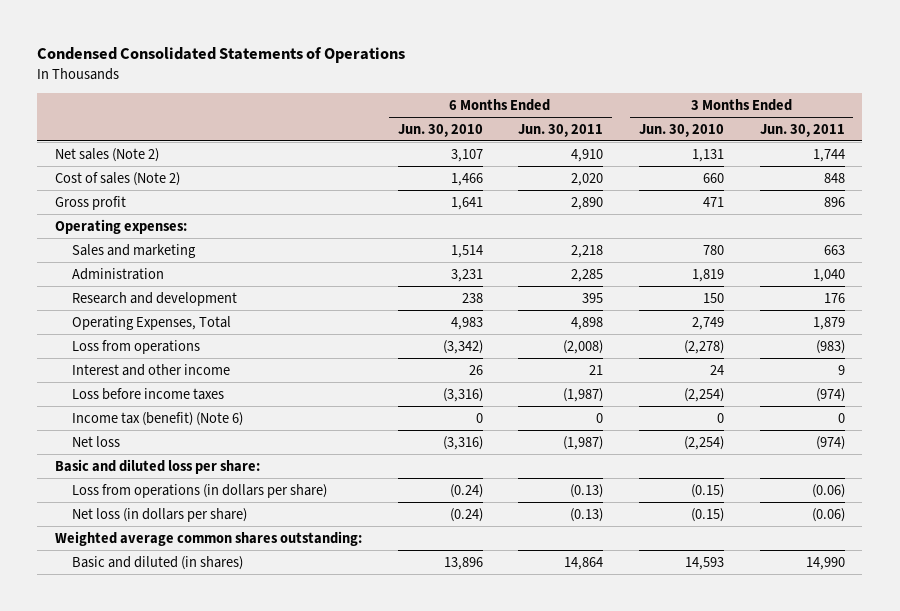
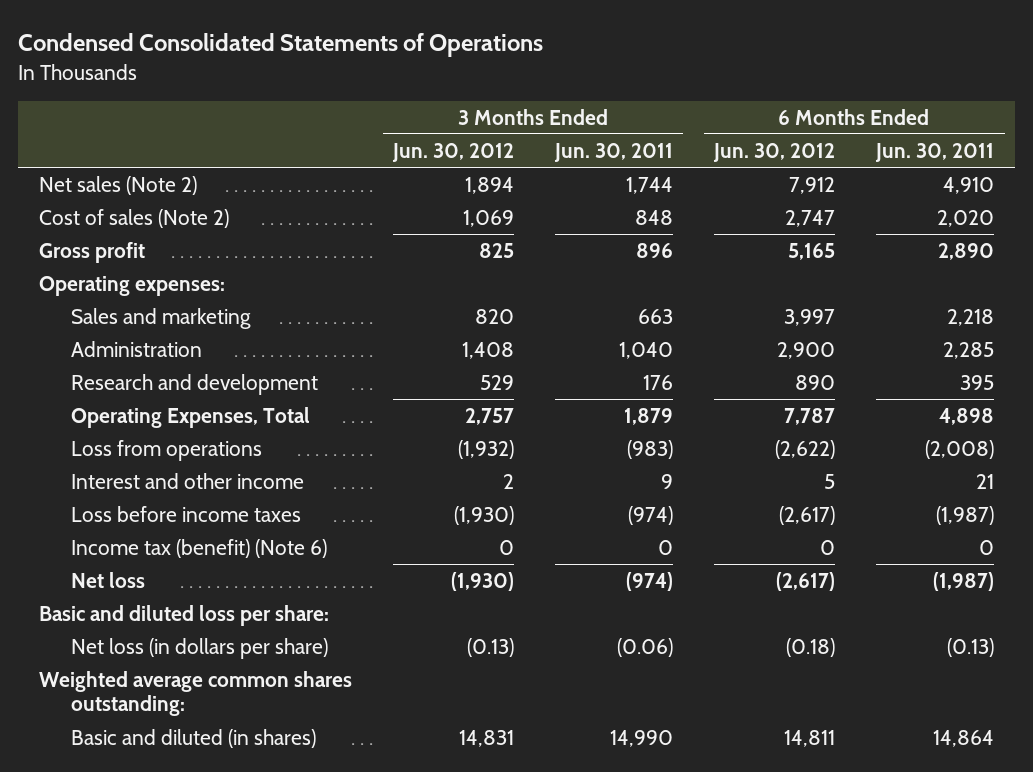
- | 6 Months Ended Jun. 30, 2010 | 6 Months Ended Jun. 30, 2011 | 3 Months Ended Jun. 30, 2010 | 3 Months Ended Jun. 30, 2011
+ | 3 Months Ended Jun. 30, 2012 | 3 Months Ended Jun. 30, 2011 | 6 Months Ended Jun. 30, 2012 | 6 Months Ended Jun. 30, 2011
- Loss from operations (in dollars per share) | (0.24) | (0.13) | (0.15) | (0.06)

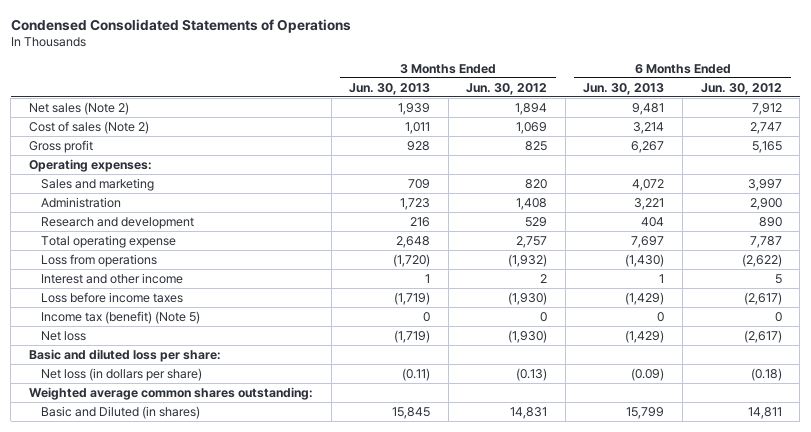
- | 3 Months Ended Jun. 30, 2012 | 3 Months Ended Jun. 30, 2011 | 6 Months Ended Jun. 30, 2012 | 6 Months Ended Jun. 30, 2011
+ | 3 Months Ended Jun. 30, 2013 | 3 Months Ended Jun. 30, 2012 | 6 Months Ended Jun. 30, 2013 | 6 Months Ended Jun. 30, 2012
- Operating Expenses, Total | 2,757 | 1,879 | 7,787 | 4,898
+ Total operating expense | 2,648 | 2,757 | 7,697 | 7,787
- Income tax (benefit) (Note 6) | 0 | 0 | 0 | 0
+ Income tax (benefit) (Note 5) | 0 | 0 | 0 | 0
- Basic and diluted (in shares) | 14,831 | 14,990 | 14,811 | 14,864
+ Basic and Diluted (in shares) | 15,845 | 14,831 | 15,799 | 14,811

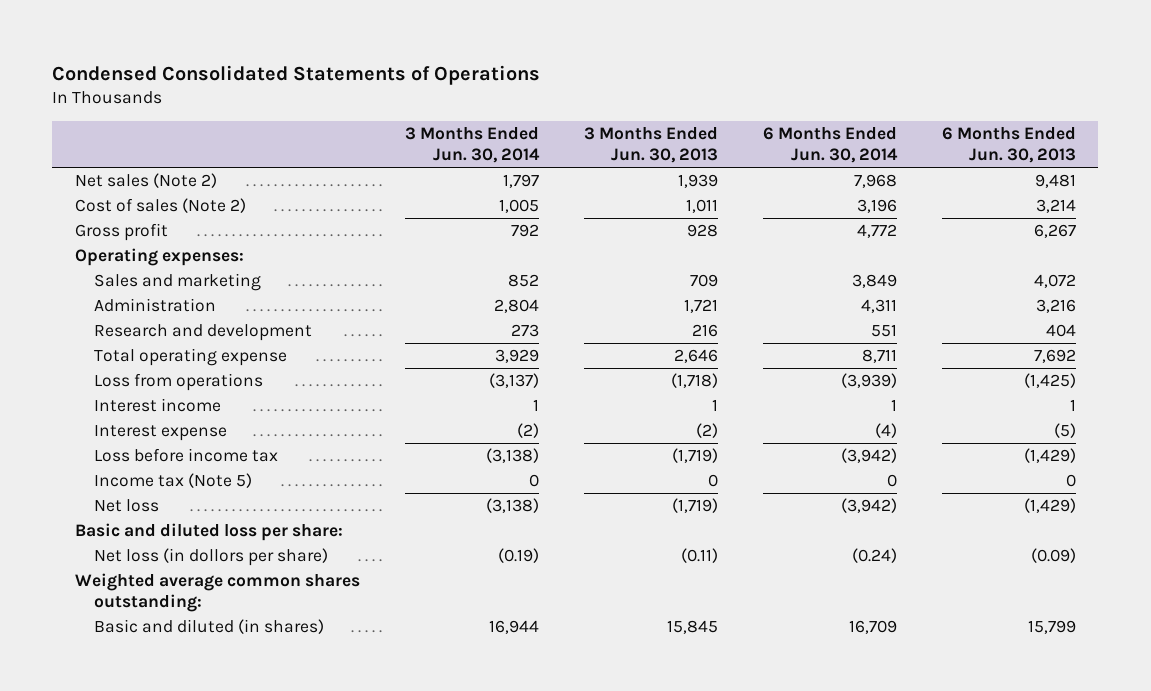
- | 3 Months Ended Jun. 30, 2013 | 3 Months Ended Jun. 30, 2012 | 6 Months Ended Jun. 30, 2013 | 6 Months Ended Jun. 30, 2012
+ | 3 Months Ended Jun. 30, 2014 | 3 Months Ended Jun. 30, 2013 | 6 Months Ended Jun. 30, 2014 | 6 Months Ended Jun. 30, 2013
- Administration | 1,723 | 1,408 | 3,221 | 2,900
+ Administration | 2,804 | 1,721 | 4,311 | 3,216
- Total operating expense | 2,648 | 2,757 | 7,697 | 7,787
- Loss from operations | (1,720) | (1,932) | (1,430) | (2,622)
- Interest and other income | 1 | 2 | 1 | 5
- Loss before income taxes | (1,719) | (1,930) | (1,429) | (2,617)
- Income tax (benefit) (Note 5) | 0 | 0 | 0 | 0
+ Total operating expense | 3,929 | 2,646 | 8,711 | 7,692
+ Loss from operations | (3,137) | (1,718) | (3,939) | (1,425)
+ Interest income | 1 | 1 | 1 | 1
+ Interest expense | (2) | (2) | (4) | (5)
+ Loss before income tax | (3,138) | (1,719) | (3,942) | (1,429)
+ Income tax (Note 5) | 0 | 0 | 0 | 0
- Net loss (in dollars per share) | (0.11) | (0.13) | (0.09) | (0.18)
+ Net loss (in dollors per share) | (0.19) | (0.11) | (0.24) | (0.09)
- Basic and Diluted (in shares) | 15,845 | 14,831 | 15,799 | 14,811
+ Basic and diluted (in shares) | 16,944 | 15,845 | 16,709 | 15,799

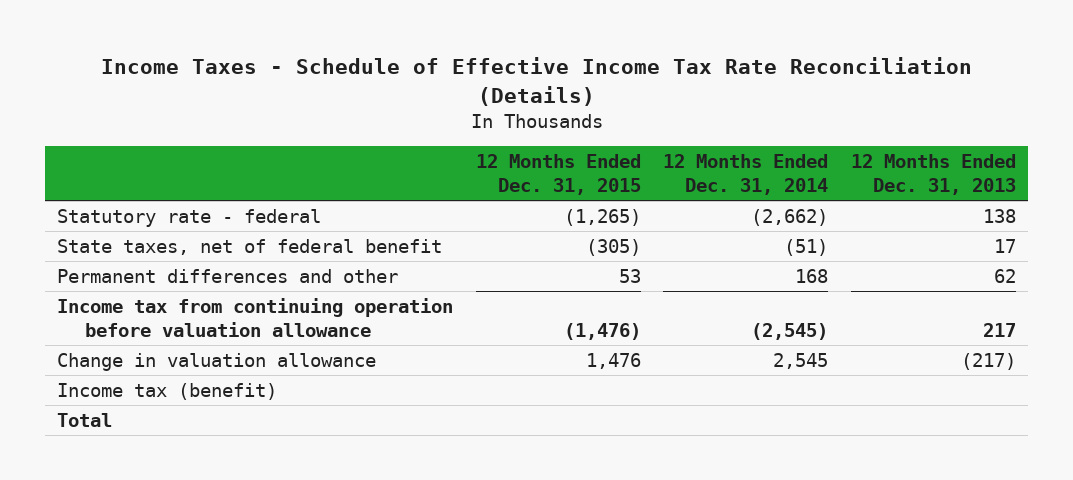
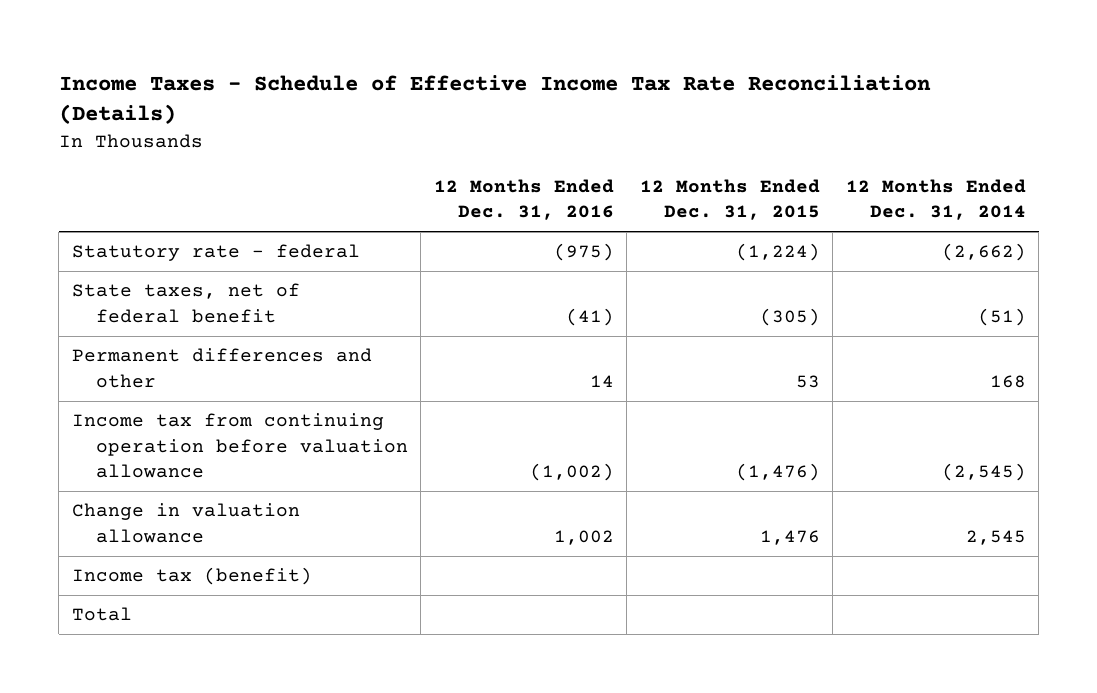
- | 12 Months Ended Dec. 31, 2015 | 12 Months Ended Dec. 31, 2014 | 12 Months Ended Dec. 31, 2013
+ | 12 Months Ended Dec. 31, 2016 | 12 Months Ended Dec. 31, 2015 | 12 Months Ended Dec. 31, 2014
- Statutory rate - federal | (1,265) | (2,662) | 138
+ Statutory rate - federal | (975) | (1,224) | (2,662)

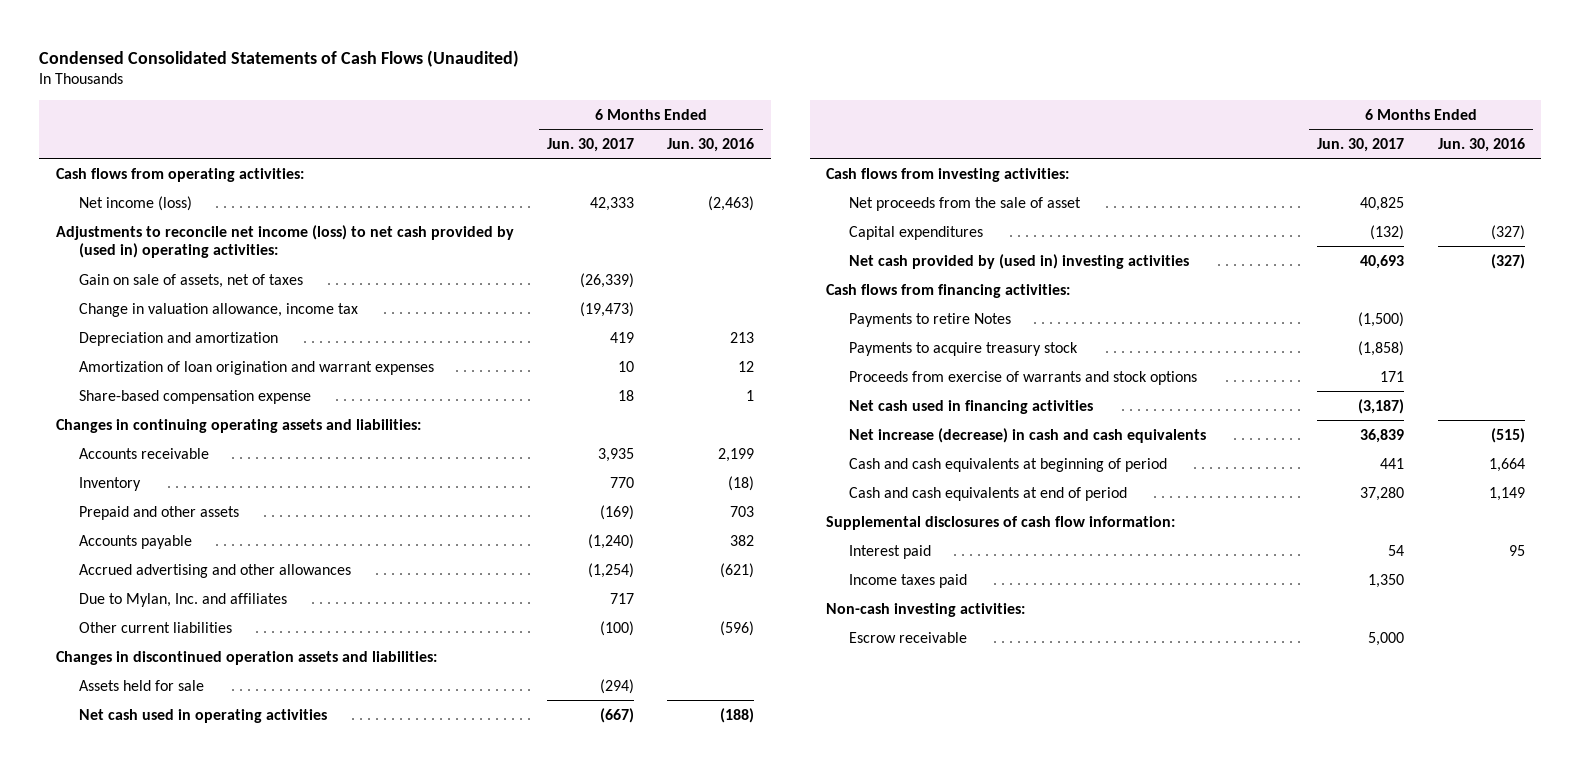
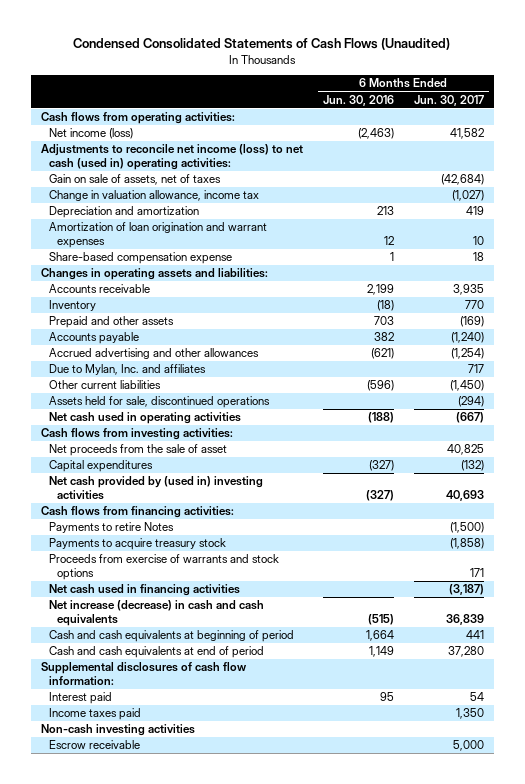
- | 6 Months Ended Jun. 30, 2017 | 6 Months Ended Jun. 30, 2016
+ | 6 Months Ended Jun. 30, 2016 | 6 Months Ended Jun. 30, 2017
- Net income (loss) | 42,333 | (2,463)
- Adjustments to reconcile net income (loss) to net cash provided by (used in) operating activities:
- Gain on sale of assets, net of taxes | (26,339) |
- Change in valuation allowance, income tax | (19,473) |
+ Net income (loss) | (2,463) | 41,582
+ Adjustments to reconcile net income (loss) to net cash (used in) operating activities:
+ Gain on sale of assets, net of taxes | | (42,684)
+ Change in valuation allowance, income tax | | (1,027)
- Changes in continuing operating assets and liabilities:
+ Changes in operating assets and liabilities:
- Other current liabilities | (100) | (596)
- Changes in discontinued operation assets and liabilities:
- Assets held for sale | (294) |
+ Other current liabilities | (596) | (1,450)
+ Assets held for sale, discontinued operations | | (294)
- Non-cash investing activities:
+ Non-cash investing activities

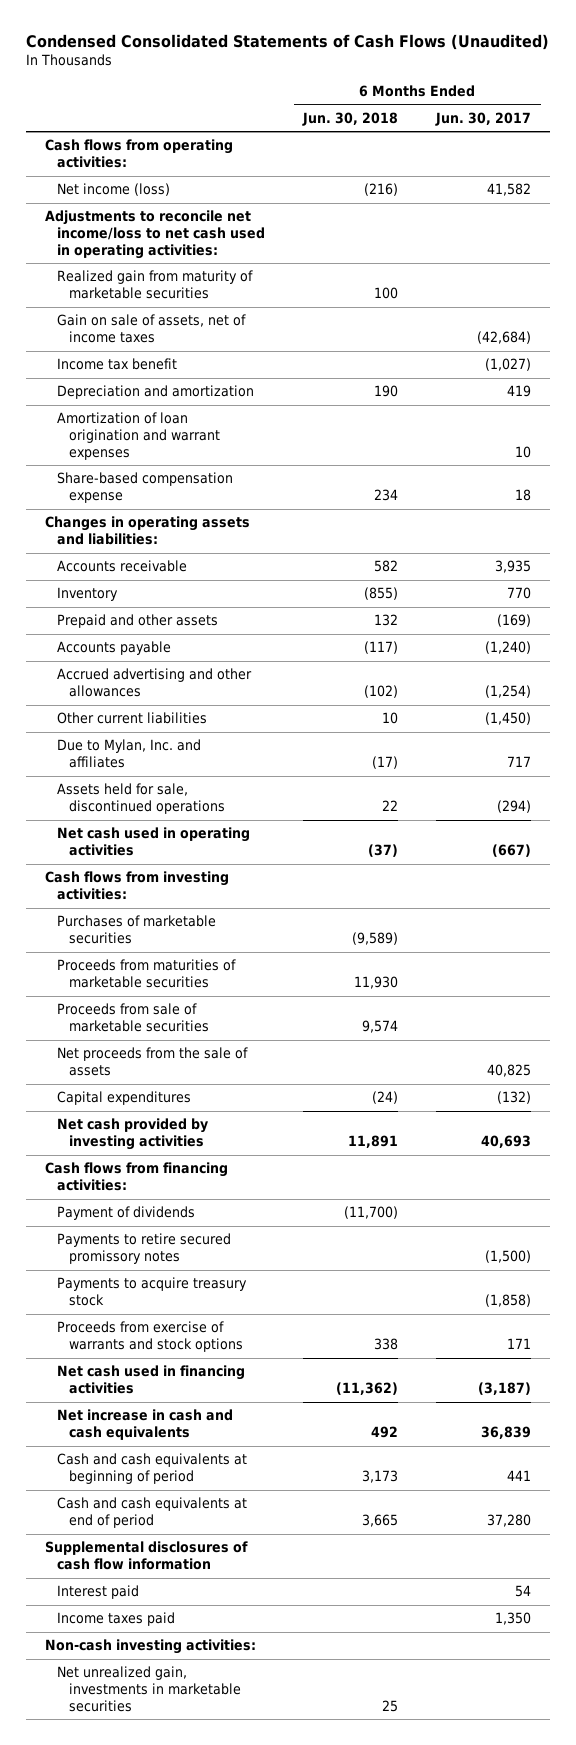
- | 6 Months Ended Jun. 30, 2016 | 6 Months Ended Jun. 30, 2017
+ | 6 Months Ended Jun. 30, 2018 | 6 Months Ended Jun. 30, 2017
- Adjustments to reconcile net income (loss) to net cash (used in) operating activities:
- Gain on sale of assets, net of taxes | | (42,684)
- Change in valuation allowance, income tax | | (1,027)
+ Adjustments to reconcile net income/loss to net cash used in operating activities:
+ Realized gain from maturity of marketable securities | 100 |
+ Gain on sale of assets, net of income taxes | | (42,684)
+ Income tax benefit | | (1,027)
moved down: Due to Mylan, Inc. and affiliates | (17) | 717
- Net proceeds from the sale of asset | | 40,825
+ Purchases of marketable securities | (9,589) |
+ Proceeds from maturities of marketable securities | 11,930 |
+ Proceeds from sale of marketable securities | 9,574 |
+ Net proceeds from the sale of assets | | 40,825
- Net cash provided by (used in) investing activities | (327) | 40,693
+ Net cash provided by investing activities | 11,891 | 40,693
- Payments to retire Notes | | (1,500)
+ Payment of dividends | (11,700) |
+ Payments to retire secured promissory notes | | (1,500)
- Net increase (decrease) in cash and cash equivalents | (515) | 36,839
+ Net increase in cash and cash equivalents | 492 | 36,839
- Supplemental disclosures of cash flow information:
+ Supplemental disclosures of cash flow information
- Non-cash investing activities
- Escrow receivable | | 5,000
+ Non-cash investing activities:
+ Net unrealized gain, investments in marketable securities | 25 |

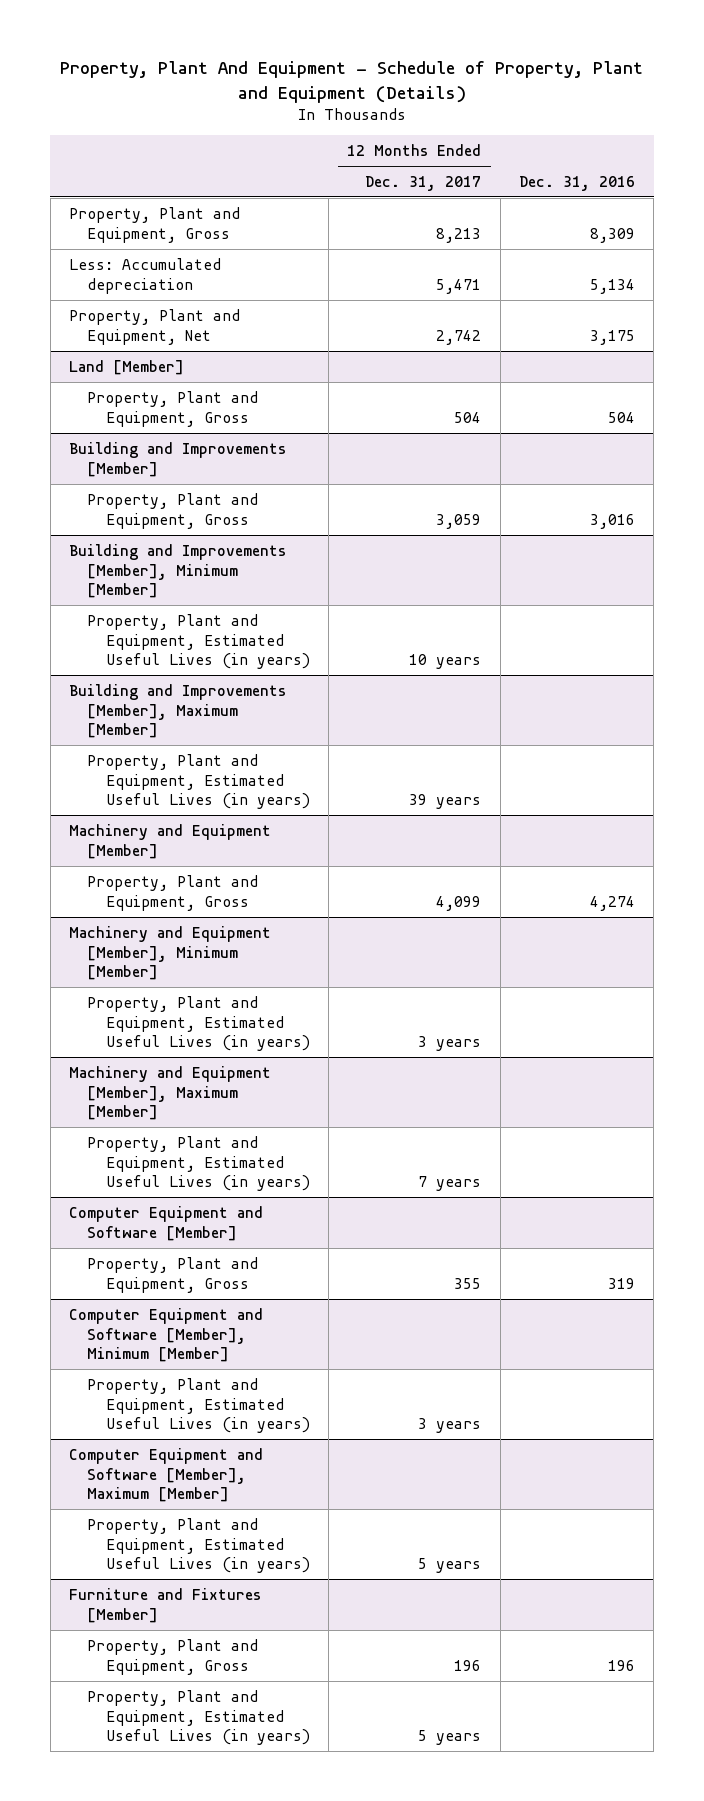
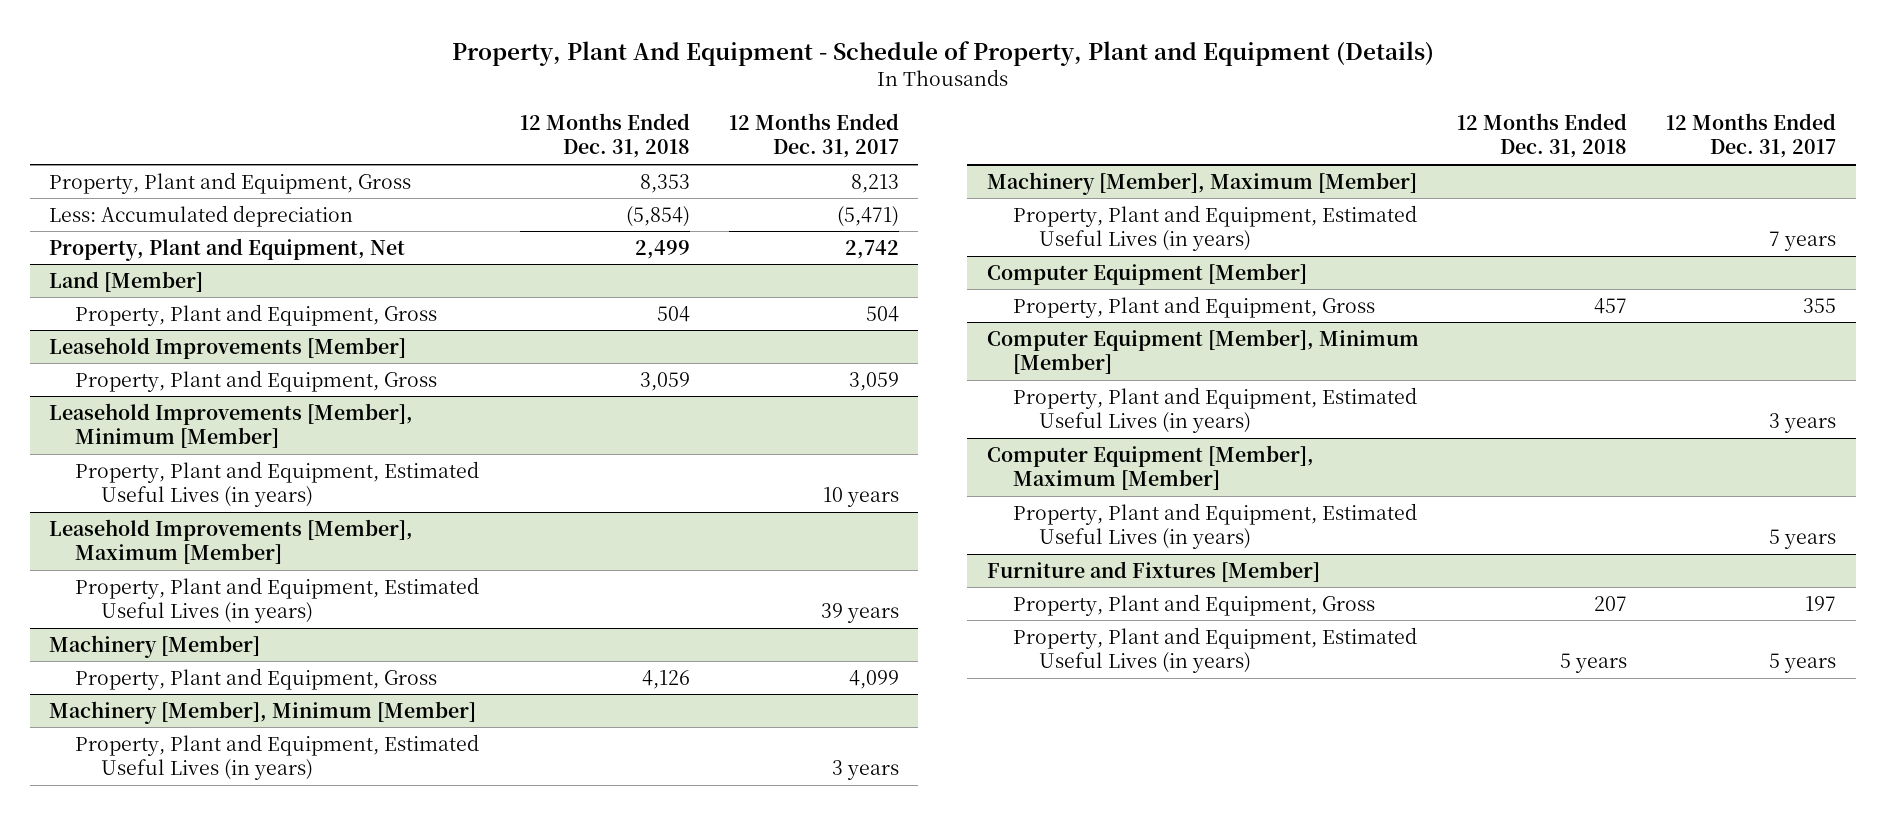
- | 12 Months Ended Dec. 31, 2017 | Dec. 31, 2016
+ | 12 Months Ended Dec. 31, 2018 | 12 Months Ended Dec. 31, 2017
- Less: Accumulated depreciation | 5,471 | 5,134
+ Less: Accumulated depreciation | (5,854) | (5,471)
- Building and Improvements [Member]
+ Leasehold Improvements [Member]
- Building and Improvements [Member], Minimum [Member]
+ Leasehold Improvements [Member], Minimum [Member]
- Building and Improvements [Member], Maximum [Member]
+ Leasehold Improvements [Member], Maximum [Member]
- Machinery and Equipment [Member]
+ Machinery [Member]
- Machinery and Equipment [Member], Minimum [Member]
+ Machinery [Member], Minimum [Member]
- Machinery and Equipment [Member], Maximum [Member]
+ Machinery [Member], Maximum [Member]
- Computer Equipment and Software [Member]
+ Computer Equipment [Member]
- Computer Equipment and Software [Member], Minimum [Member]
+ Computer Equipment [Member], Minimum [Member]
- Computer Equipment and Software [Member], Maximum [Member]
+ Computer Equipment [Member], Maximum [Member]
@ Furniture and Fixtures [Member]
- Property, Plant and Equipment, Gross | 196 | 196
+ Property, Plant and Equipment, Gross | 207 | 197

